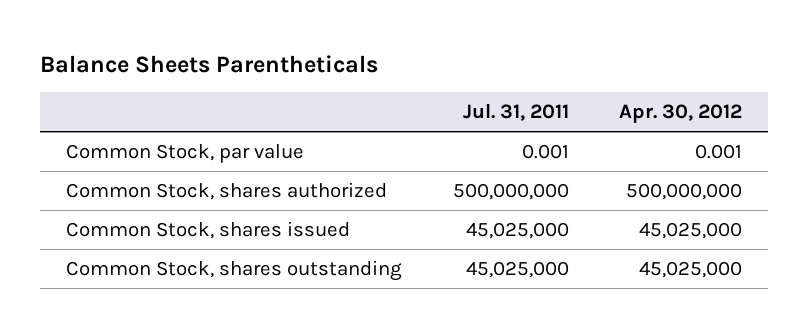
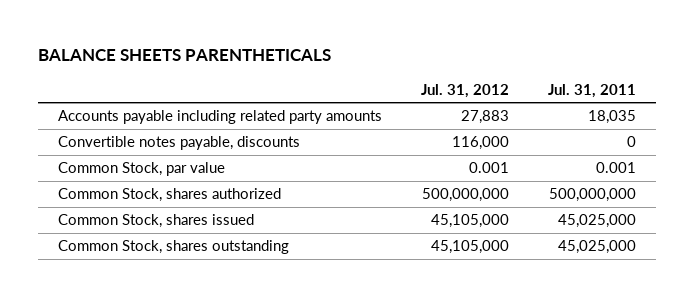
- Balance Sheets Parentheticals
+ BALANCE SHEETS PARENTHETICALS
- | Jul. 31, 2011 | Apr. 30, 2012
+ | Jul. 31, 2012 | Jul. 31, 2011
+ Accounts payable including related party amounts | 27,883 | 18,035
+ Convertible notes payable, discounts | 116,000 | 0

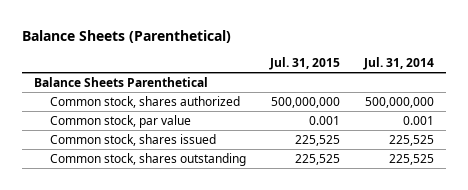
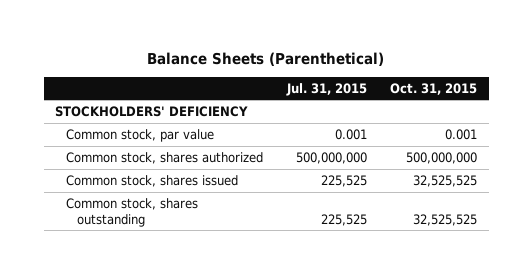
- | Jul. 31, 2015 | Jul. 31, 2014
+ | Jul. 31, 2015 | Oct. 31, 2015
- Balance Sheets Parenthetical
+ STOCKHOLDERS' DEFICIENCY
moved down: Common stock, shares authorized | 500,000,000 | 500,000,000

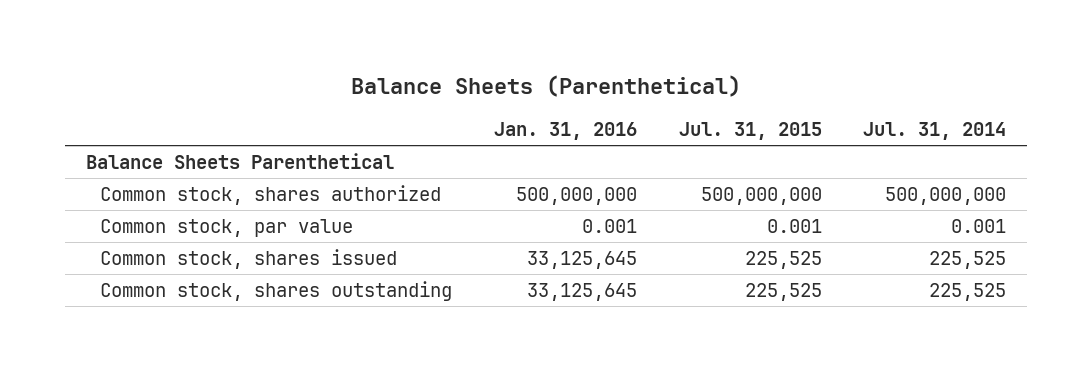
- | Jul. 31, 2015 | Oct. 31, 2015
+ | Jan. 31, 2016 | Jul. 31, 2015 | Jul. 31, 2014
- STOCKHOLDERS' DEFICIENCY
+ Balance Sheets Parenthetical
moved down: Common stock, par value | 0.001 | 0.001 | 0.001

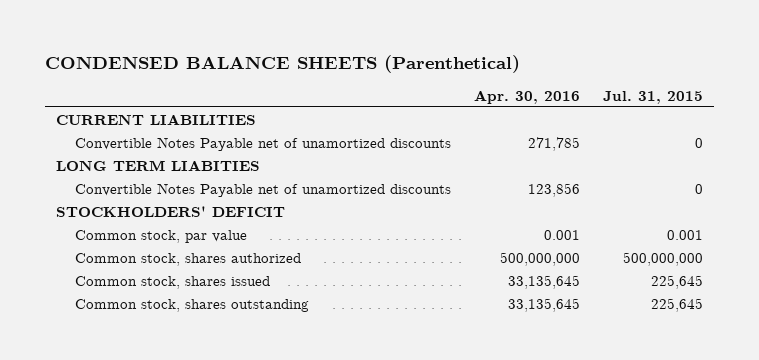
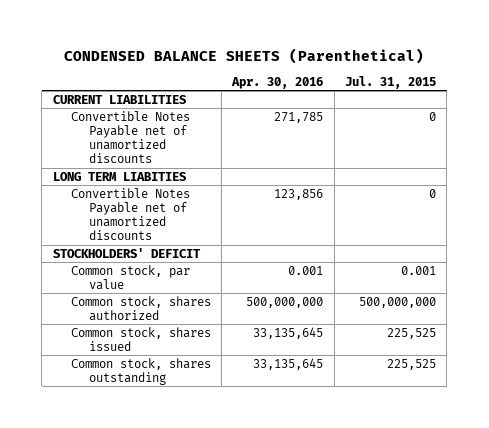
- Common stock, shares issued | 33,135,645 | 225,645
- Common stock, shares outstanding | 33,135,645 | 225,645
+ Common stock, shares issued | 33,135,645 | 225,525
+ Common stock, shares outstanding | 33,135,645 | 225,525

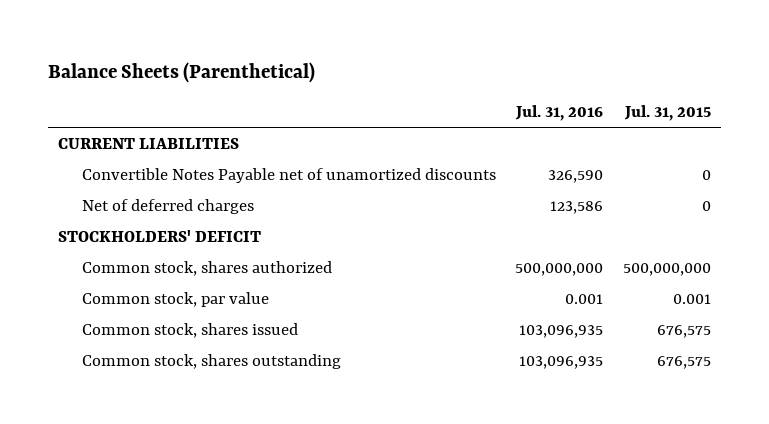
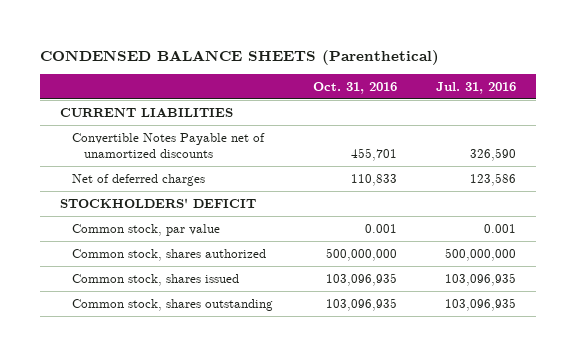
- Balance Sheets (Parenthetical)
+ CONDENSED BALANCE SHEETS (Parenthetical)
- | Jul. 31, 2016 | Jul. 31, 2015
+ | Oct. 31, 2016 | Jul. 31, 2016
moved down: Common stock, shares authorized | 500,000,000 | 500,000,000

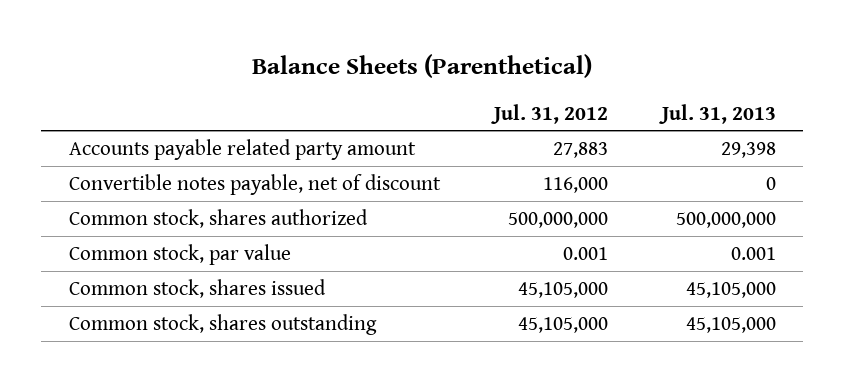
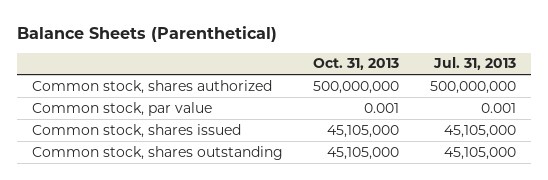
- | Jul. 31, 2012 | Jul. 31, 2013
+ | Oct. 31, 2013 | Jul. 31, 2013
- Accounts payable related party amount | 27,883 | 29,398
- Convertible notes payable, net of discount | 116,000 | 0

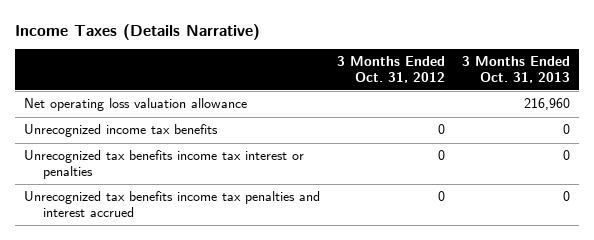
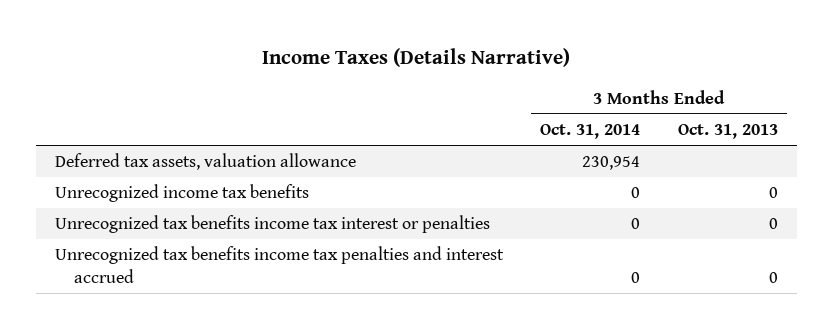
- | 3 Months Ended Oct. 31, 2012 | 3 Months Ended Oct. 31, 2013
+ | 3 Months Ended Oct. 31, 2014 | 3 Months Ended Oct. 31, 2013
- Net operating loss valuation allowance | | 216,960
+ Deferred tax assets, valuation allowance | 230,954 |

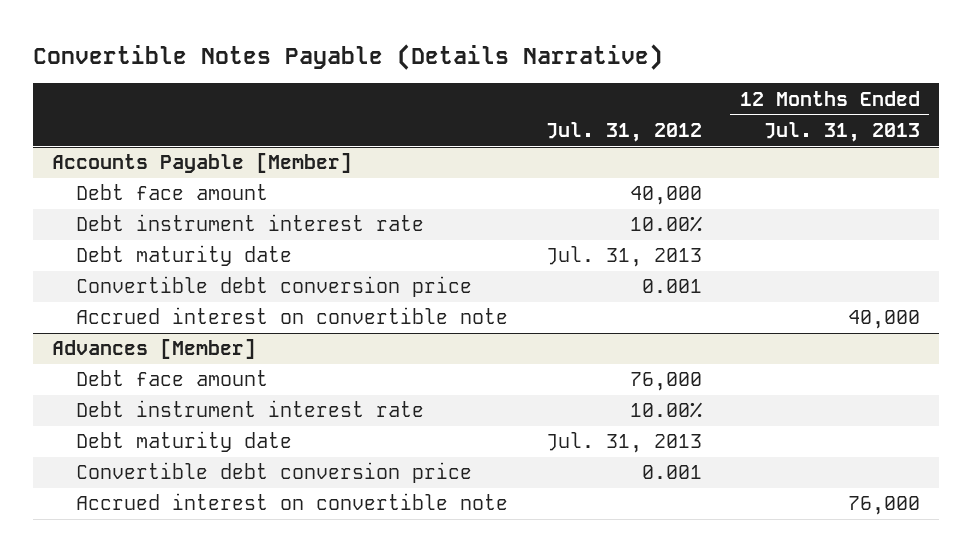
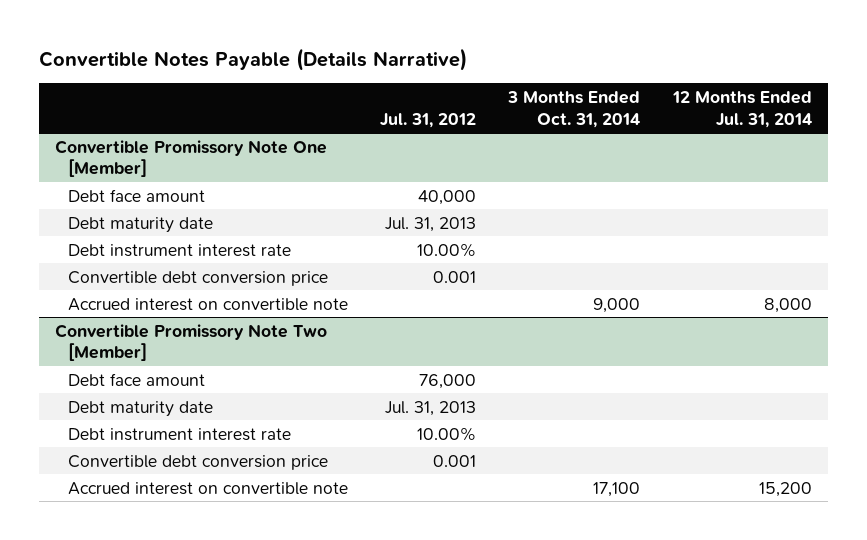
- | Jul. 31, 2012 | 12 Months Ended Jul. 31, 2013
+ | Jul. 31, 2012 | 3 Months Ended Oct. 31, 2014 | 12 Months Ended Jul. 31, 2014
- Accounts Payable [Member]
+ Convertible Promissory Note One [Member]
- Debt instrument interest rate | 10.00% |
+ Debt instrument interest rate | 10.00% | |
- Advances [Member]
+ Convertible Promissory Note Two [Member]
- Debt instrument interest rate | 10.00% |
+ Debt instrument interest rate | 10.00% | |

